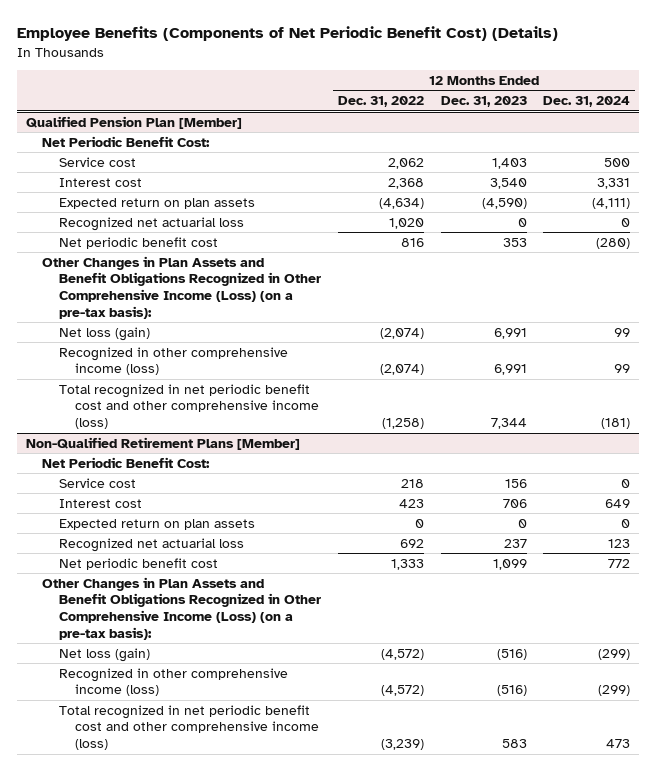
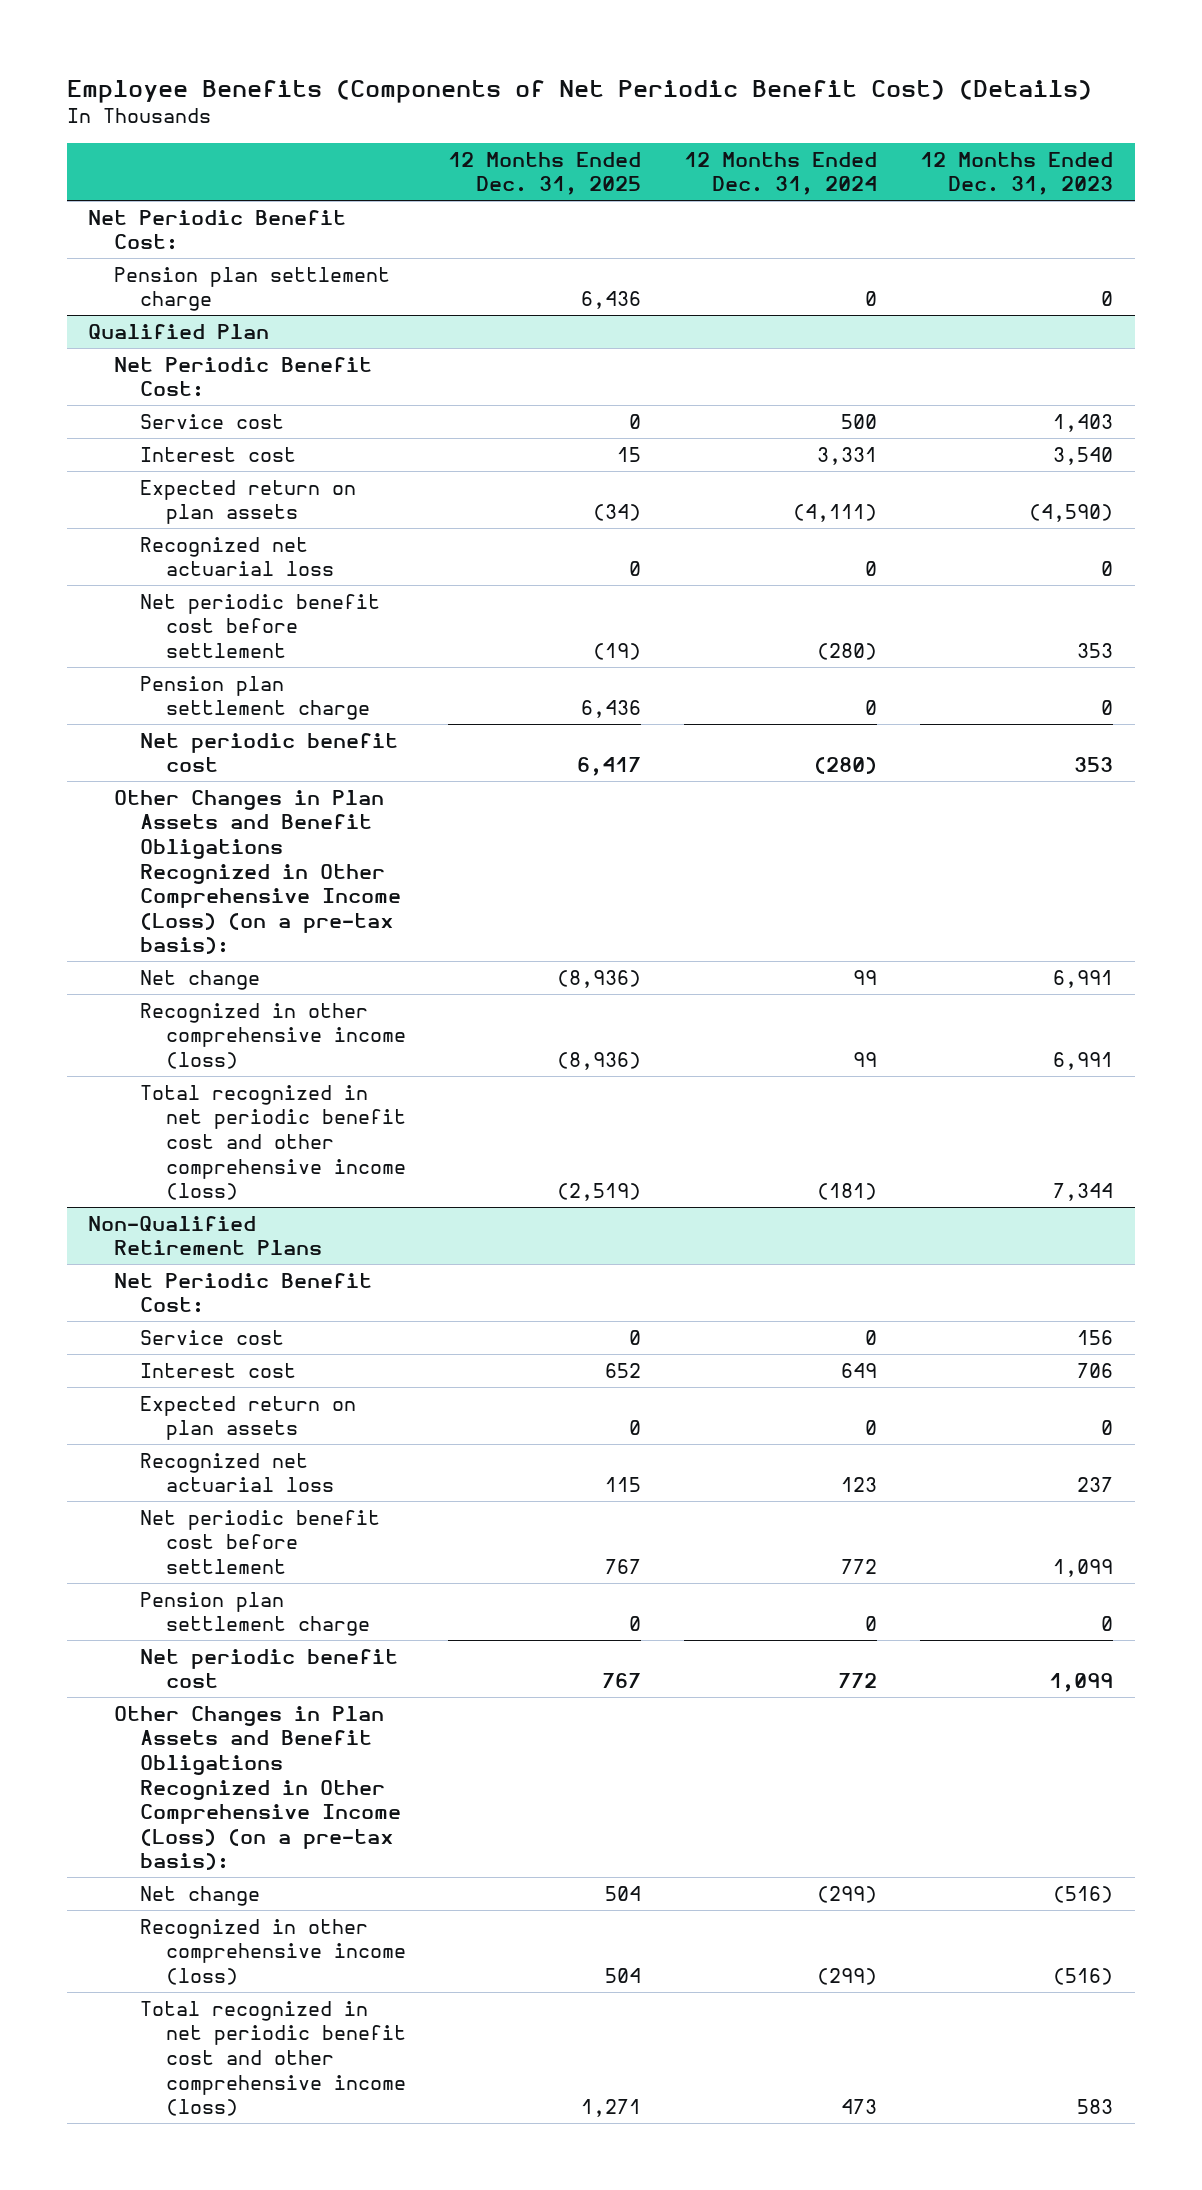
- | 12 Months Ended Dec. 31, 2022 | 12 Months Ended Dec. 31, 2023 | 12 Months Ended Dec. 31, 2024
+ | 12 Months Ended Dec. 31, 2025 | 12 Months Ended Dec. 31, 2024 | 12 Months Ended Dec. 31, 2023
- Qualified Pension Plan [Member]
+ Pension plan settlement charge | 6,436 | 0 | 0
+ Qualified Plan
+ Net Periodic Benefit Cost:
+ Net periodic benefit cost before settlement | (19) | (280) | 353
+ Pension plan settlement charge | 6,436 | 0 | 0
- Net loss (gain) | (2,074) | 6,991 | 99
+ Net change | (8,936) | 99 | 6,991
- Non-Qualified Retirement Plans [Member]
+ Non-Qualified Retirement Plans
+ Net periodic benefit cost before settlement | 767 | 772 | 1,099
+ Pension plan settlement charge | 0 | 0 | 0
- Net loss (gain) | (4,572) | (516) | (299)
+ Net change | 504 | (299) | (516)

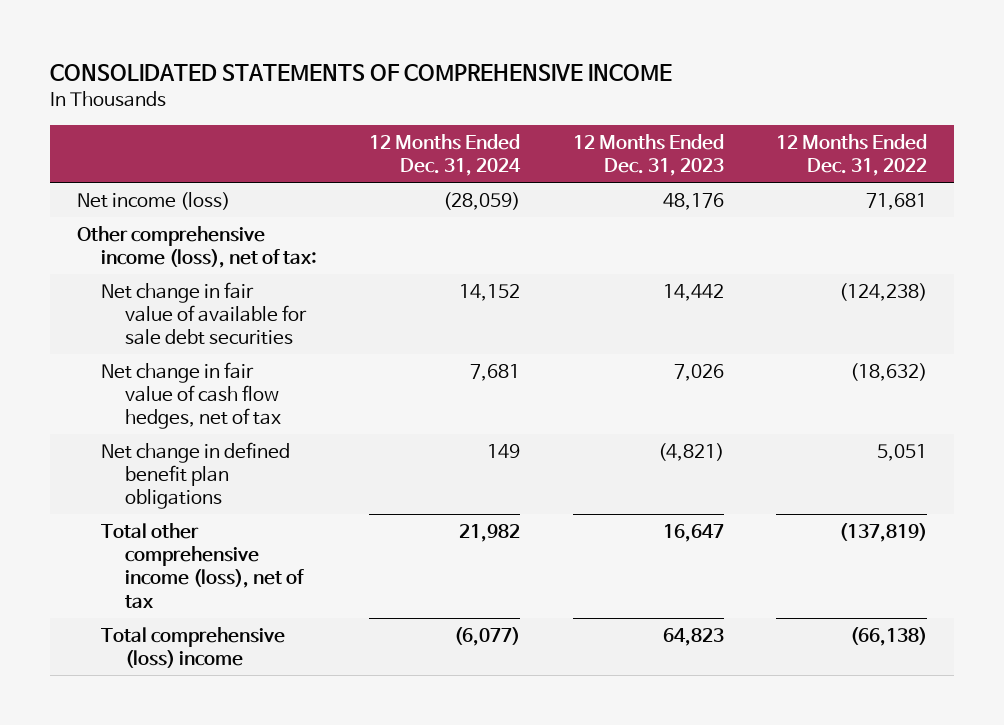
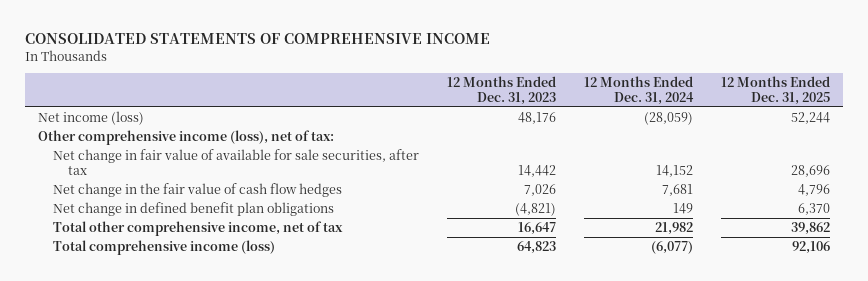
- | 12 Months Ended Dec. 31, 2024 | 12 Months Ended Dec. 31, 2023 | 12 Months Ended Dec. 31, 2022
+ | 12 Months Ended Dec. 31, 2023 | 12 Months Ended Dec. 31, 2024 | 12 Months Ended Dec. 31, 2025
- Net change in fair value of available for sale debt securities | 14,152 | 14,442 | (124,238)
- Net change in fair value of cash flow hedges, net of tax | 7,681 | 7,026 | (18,632)
+ Net change in fair value of available for sale securities, after tax | 14,442 | 14,152 | 28,696
+ Net change in the fair value of cash flow hedges | 7,026 | 7,681 | 4,796
- Total other comprehensive income (loss), net of tax | 21,982 | 16,647 | (137,819)
- Total comprehensive (loss) income | (6,077) | 64,823 | (66,138)
+ Total other comprehensive income, net of tax | 16,647 | 21,982 | 39,862
+ Total comprehensive income (loss) | 64,823 | (6,077) | 92,106

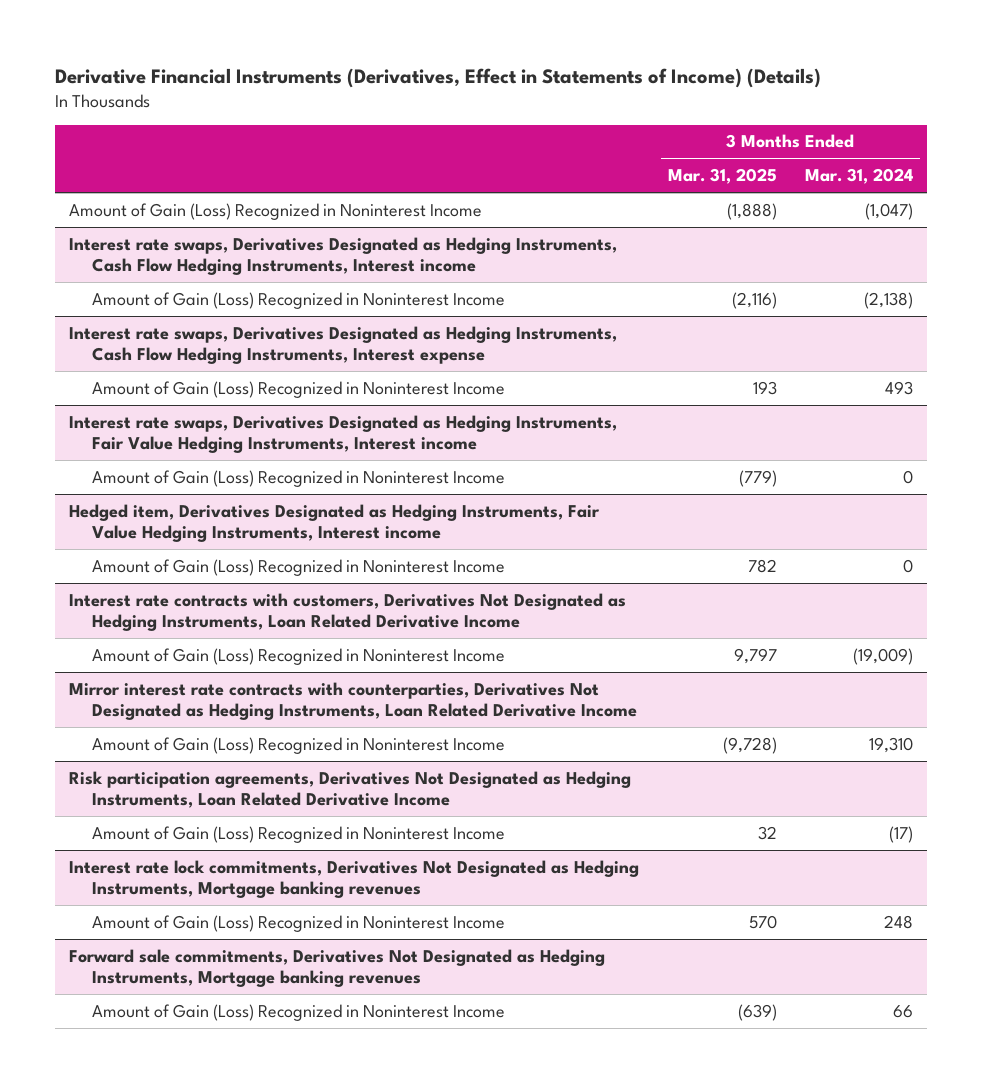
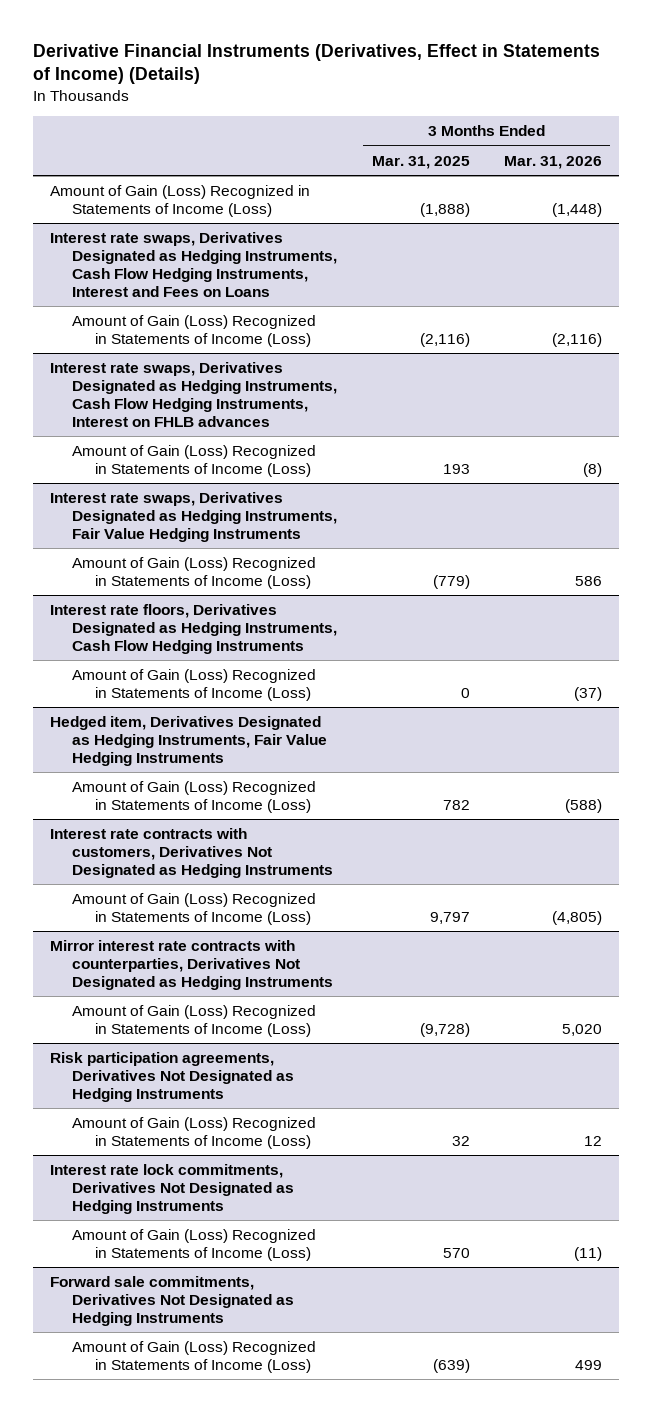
- | 3 Months Ended Mar. 31, 2025 | 3 Months Ended Mar. 31, 2024
+ | 3 Months Ended Mar. 31, 2025 | 3 Months Ended Mar. 31, 2026
- Amount of Gain (Loss) Recognized in Noninterest Income | (1,888) | (1,047)
- Interest rate swaps, Derivatives Designated as Hedging Instruments, Cash Flow Hedging Instruments, Interest income
- Amount of Gain (Loss) Recognized in Noninterest Income | (2,116) | (2,138)
- Interest rate swaps, Derivatives Designated as Hedging Instruments, Cash Flow Hedging Instruments, Interest expense
- Amount of Gain (Loss) Recognized in Noninterest Income | 193 | 493
- Interest rate swaps, Derivatives Designated as Hedging Instruments, Fair Value Hedging Instruments, Interest income
- Amount of Gain (Loss) Recognized in Noninterest Income | (779) | 0
- Hedged item, Derivatives Designated as Hedging Instruments, Fair Value Hedging Instruments, Interest income
- Amount of Gain (Loss) Recognized in Noninterest Income | 782 | 0
- Interest rate contracts with customers, Derivatives Not Designated as Hedging Instruments, Loan Related Derivative Income
- Amount of Gain (Loss) Recognized in Noninterest Income | 9,797 | (19,009)
- Mirror interest rate contracts with counterparties, Derivatives Not Designated as Hedging Instruments, Loan Related Derivative Income
- Amount of Gain (Loss) Recognized in Noninterest Income | (9,728) | 19,310
- Risk participation agreements, Derivatives Not Designated as Hedging Instruments, Loan Related Derivative Income
- Amount of Gain (Loss) Recognized in Noninterest Income | 32 | (17)
- Interest rate lock commitments, Derivatives Not Designated as Hedging Instruments, Mortgage banking revenues
- Amount of Gain (Loss) Recognized in Noninterest Income | 570 | 248
- Forward sale commitments, Derivatives Not Designated as Hedging Instruments, Mortgage banking revenues
- Amount of Gain (Loss) Recognized in Noninterest Income | (639) | 66
+ Amount of Gain (Loss) Recognized in Statements of Income (Loss) | (1,888) | (1,448)
+ Interest rate swaps, Derivatives Designated as Hedging Instruments, Cash Flow Hedging Instruments, Interest and Fees on Loans
+ Amount of Gain (Loss) Recognized in Statements of Income (Loss) | (2,116) | (2,116)
+ Interest rate swaps, Derivatives Designated as Hedging Instruments, Cash Flow Hedging Instruments, Interest on FHLB advances
+ Amount of Gain (Loss) Recognized in Statements of Income (Loss) | 193 | (8)
+ Interest rate swaps, Derivatives Designated as Hedging Instruments, Fair Value Hedging Instruments
+ Amount of Gain (Loss) Recognized in Statements of Income (Loss) | (779) | 586
+ Interest rate floors, Derivatives Designated as Hedging Instruments, Cash Flow Hedging Instruments
+ Amount of Gain (Loss) Recognized in Statements of Income (Loss) | 0 | (37)
+ Hedged item, Derivatives Designated as Hedging Instruments, Fair Value Hedging Instruments
+ Amount of Gain (Loss) Recognized in Statements of Income (Loss) | 782 | (588)
+ Interest rate contracts with customers, Derivatives Not Designated as Hedging Instruments
+ Amount of Gain (Loss) Recognized in Statements of Income (Loss) | 9,797 | (4,805)
+ Mirror interest rate contracts with counterparties, Derivatives Not Designated as Hedging Instruments
+ Amount of Gain (Loss) Recognized in Statements of Income (Loss) | (9,728) | 5,020
+ Risk participation agreements, Derivatives Not Designated as Hedging Instruments
+ Amount of Gain (Loss) Recognized in Statements of Income (Loss) | 32 | 12
+ Interest rate lock commitments, Derivatives Not Designated as Hedging Instruments
+ Amount of Gain (Loss) Recognized in Statements of Income (Loss) | 570 | (11)
+ Forward sale commitments, Derivatives Not Designated as Hedging Instruments
+ Amount of Gain (Loss) Recognized in Statements of Income (Loss) | (639) | 499

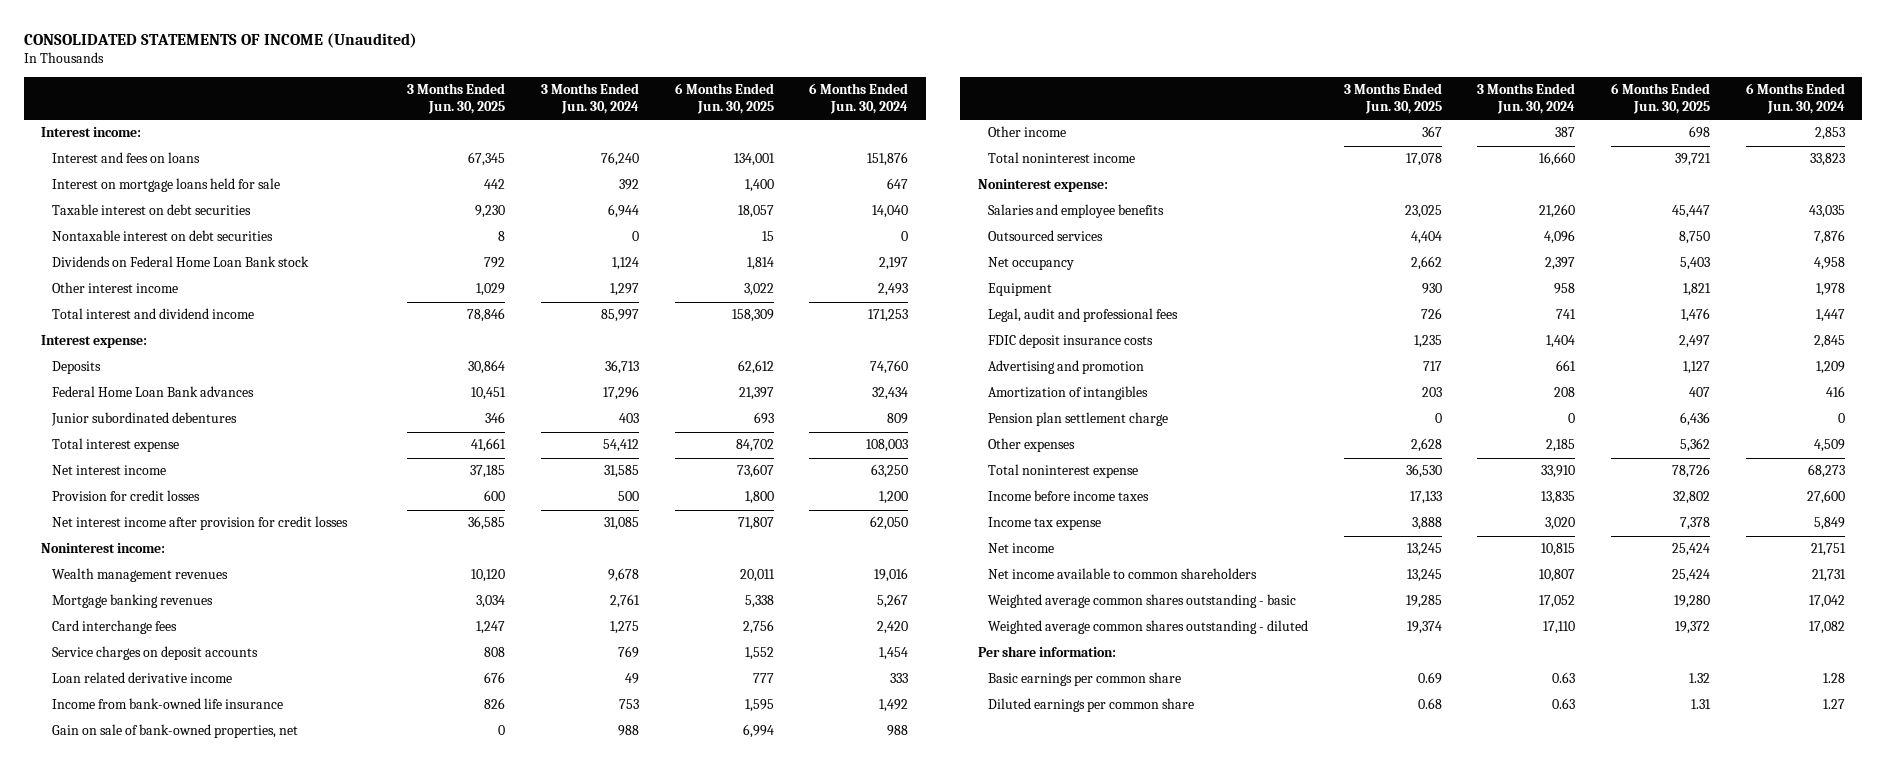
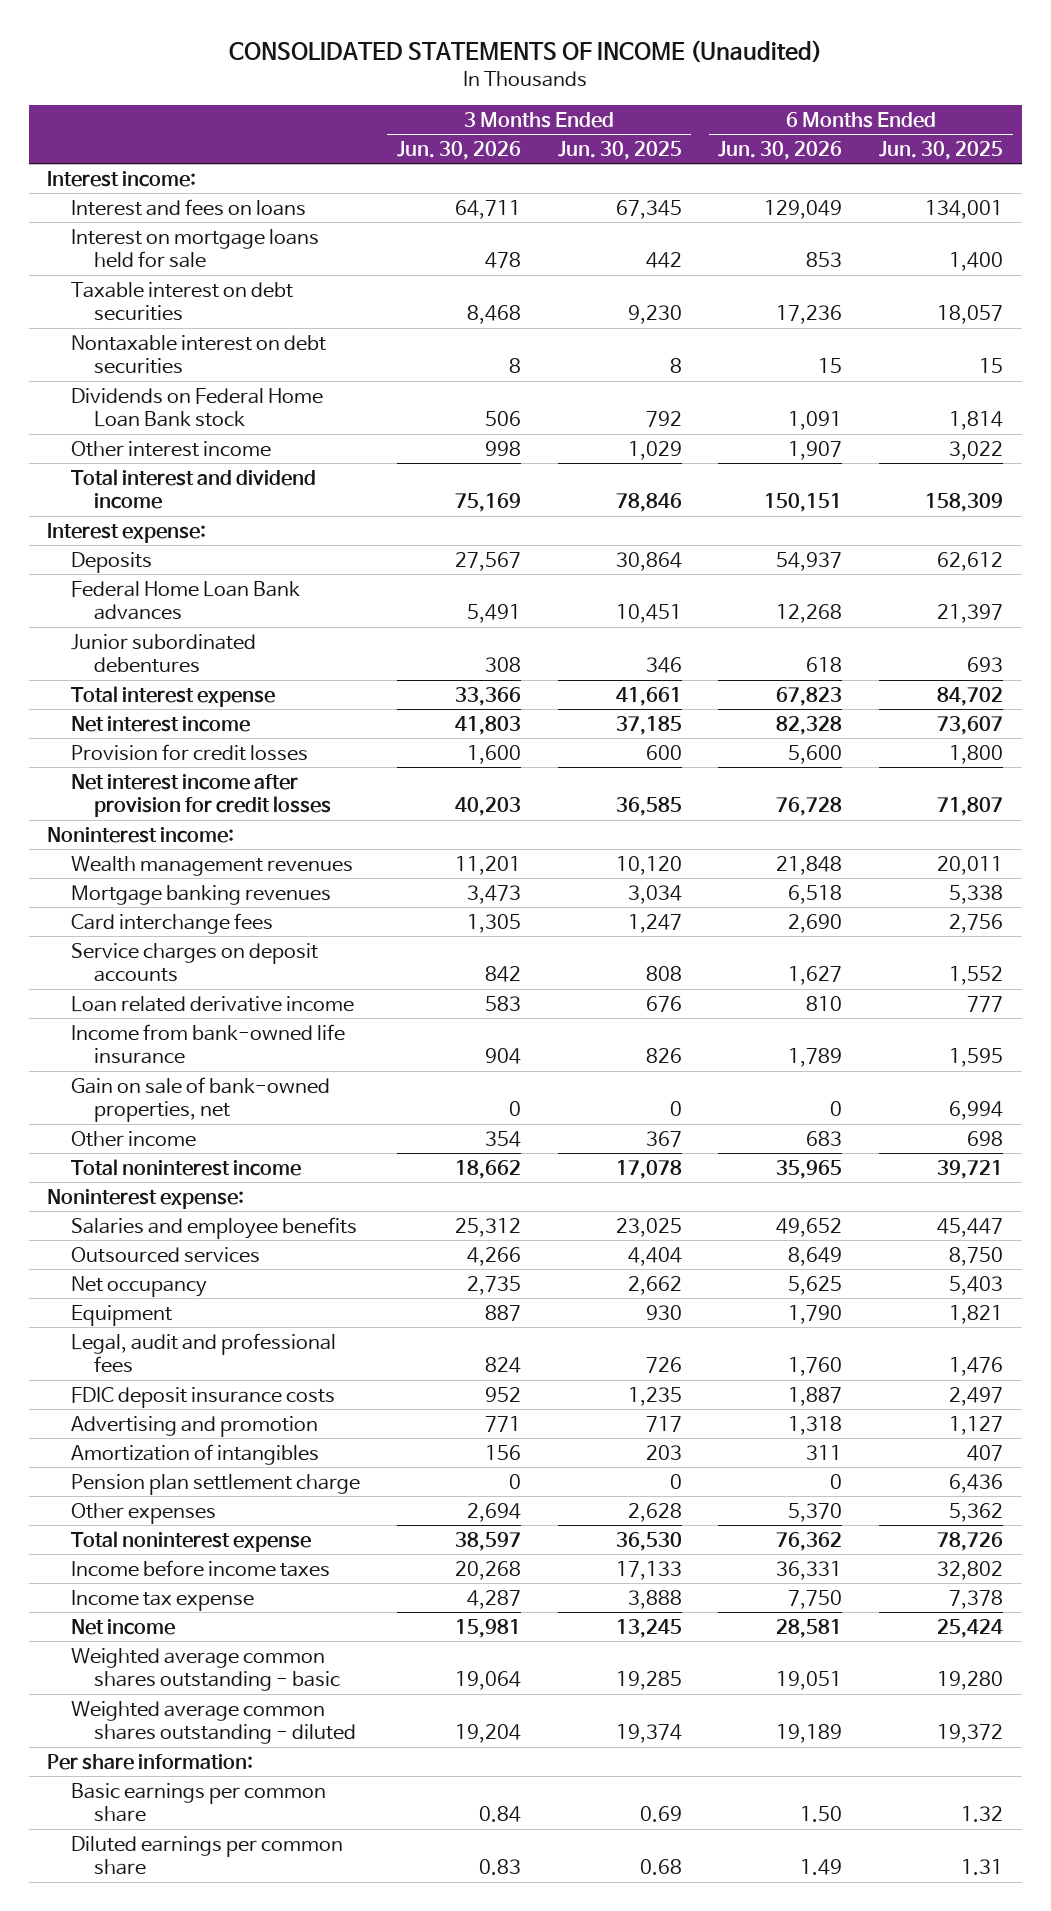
- | 3 Months Ended Jun. 30, 2025 | 3 Months Ended Jun. 30, 2024 | 6 Months Ended Jun. 30, 2025 | 6 Months Ended Jun. 30, 2024
+ | 3 Months Ended Jun. 30, 2026 | 3 Months Ended Jun. 30, 2025 | 6 Months Ended Jun. 30, 2026 | 6 Months Ended Jun. 30, 2025
- Net income available to common shareholders | 13,245 | 10,807 | 25,424 | 21,731

